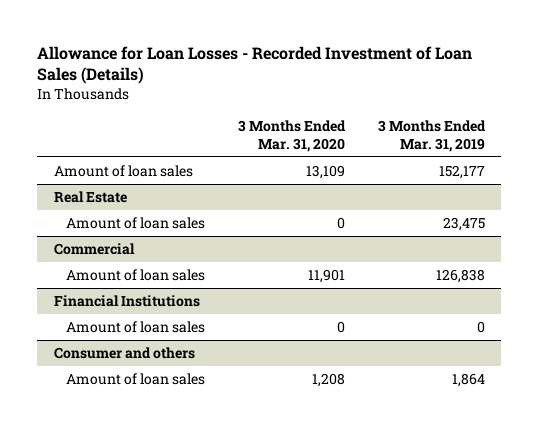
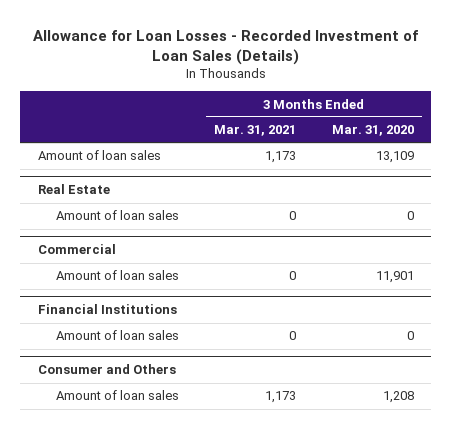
- | 3 Months Ended Mar. 31, 2020 | 3 Months Ended Mar. 31, 2019
+ | 3 Months Ended Mar. 31, 2021 | 3 Months Ended Mar. 31, 2020
- Consumer and others
+ Consumer and Others

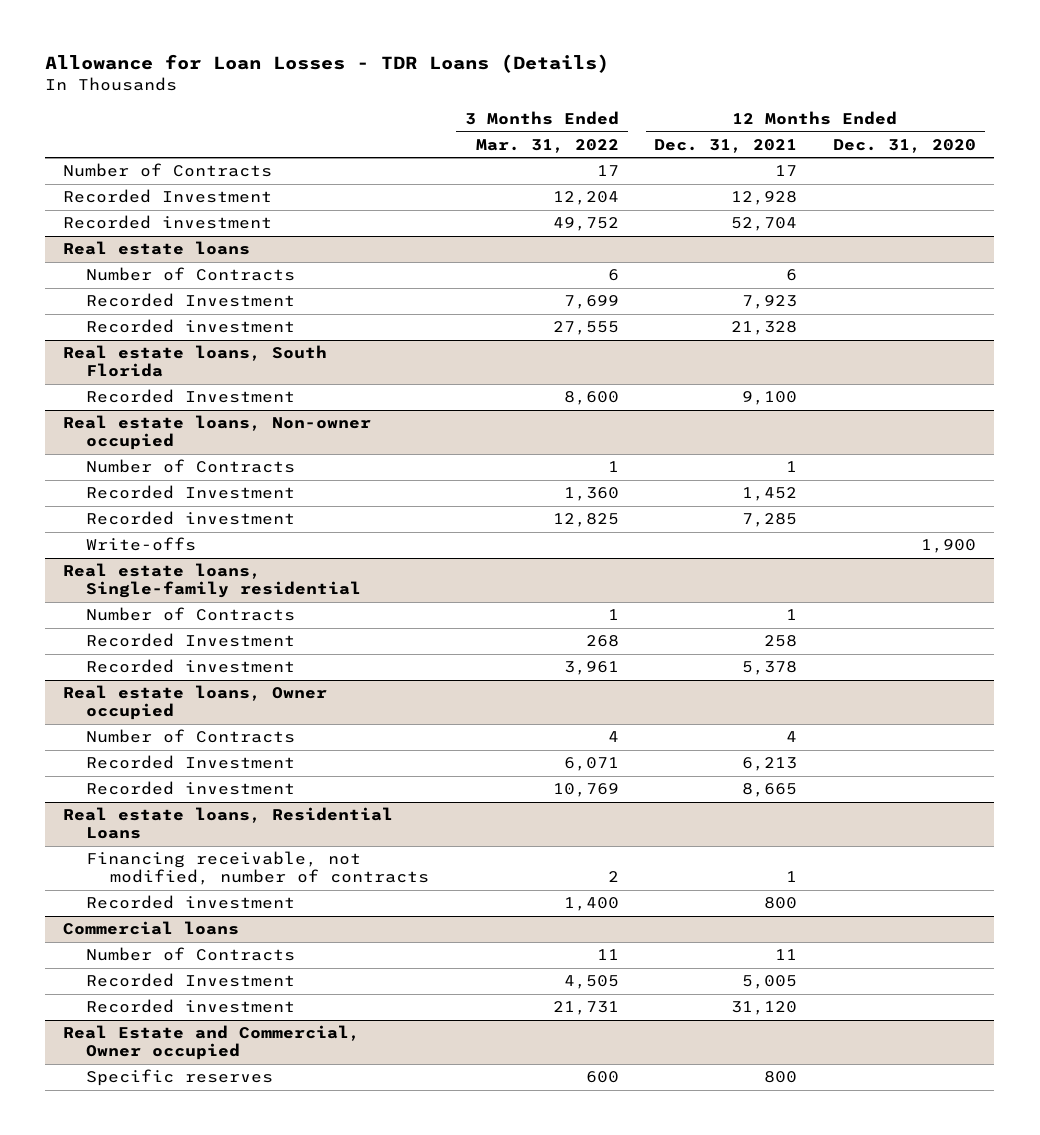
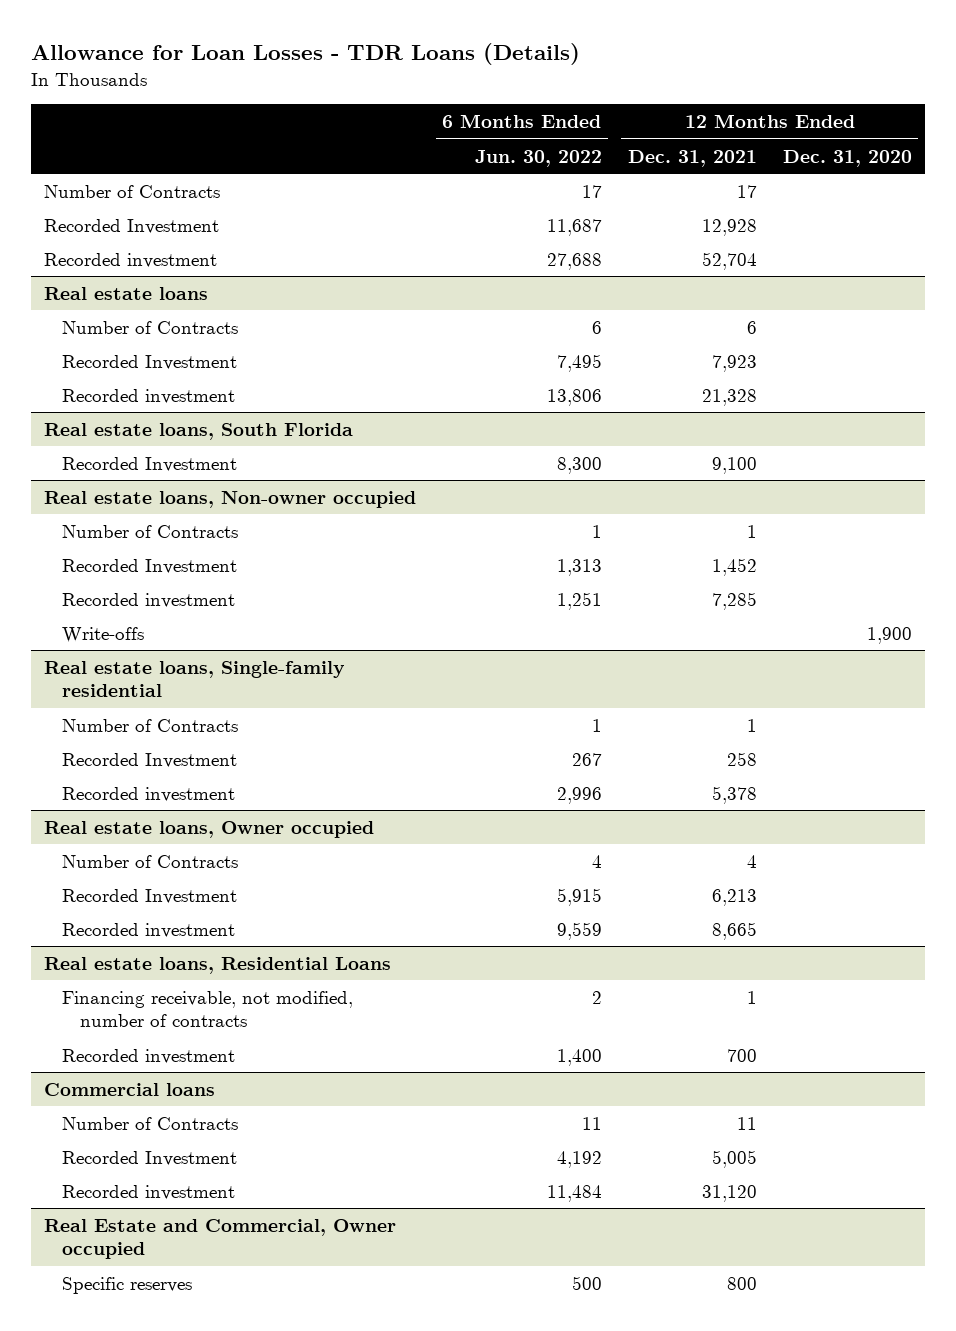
- | 3 Months Ended Mar. 31, 2022 | 12 Months Ended Dec. 31, 2021 | 12 Months Ended Dec. 31, 2020
+ | 6 Months Ended Jun. 30, 2022 | 12 Months Ended Dec. 31, 2021 | 12 Months Ended Dec. 31, 2020
@ Real estate loans, Residential Loans
- Recorded investment | 1,400 | 800 |
+ Recorded investment | 1,400 | 700 |

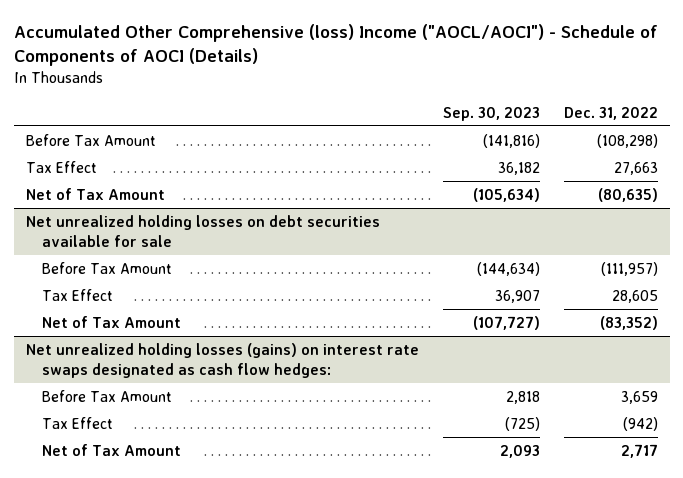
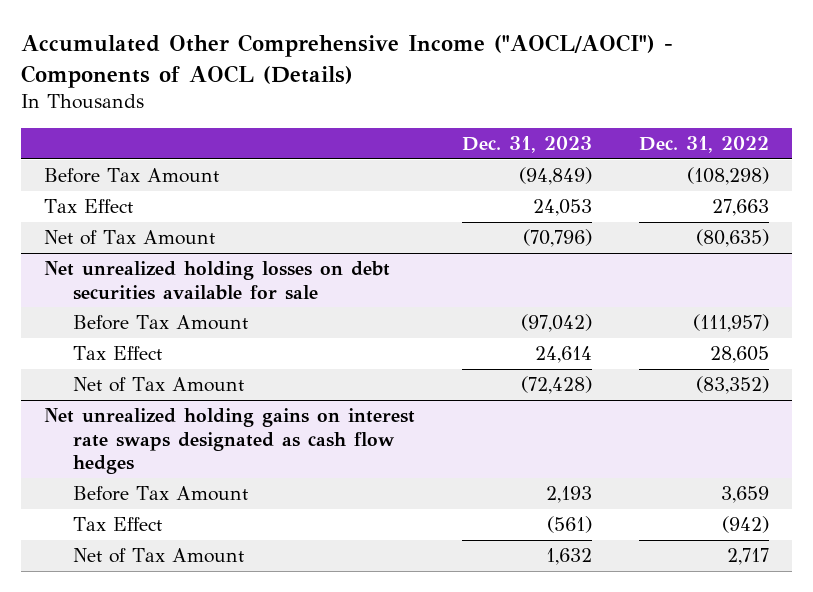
- Accumulated Other Comprehensive (loss) Income ("AOCL/AOCI") - Schedule of Components of AOCI (Details)
+ Accumulated Other Comprehensive Income ("AOCL/AOCI") - Components of AOCL (Details)
- | Sep. 30, 2023 | Dec. 31, 2022
+ | Dec. 31, 2023 | Dec. 31, 2022
- Net unrealized holding losses (gains) on interest rate swaps designated as cash flow hedges:
+ Net unrealized holding gains on interest rate swaps designated as cash flow hedges

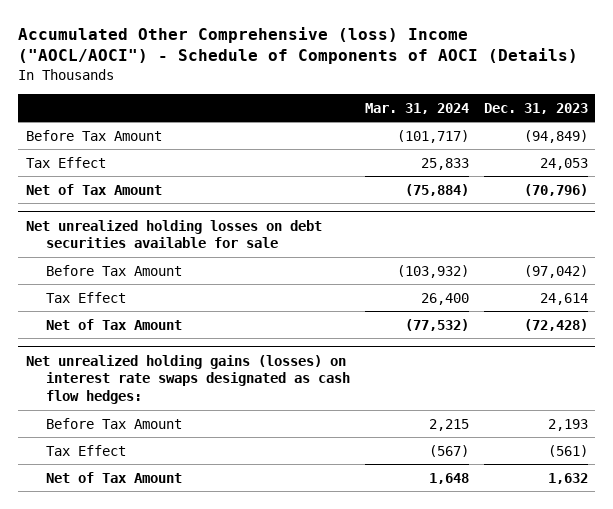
- Accumulated Other Comprehensive Income ("AOCL/AOCI") - Components of AOCL (Details)
+ Accumulated Other Comprehensive (loss) Income ("AOCL/AOCI") - Schedule of Components of AOCI (Details)
- | Dec. 31, 2023 | Dec. 31, 2022
+ | Mar. 31, 2024 | Dec. 31, 2023
- Net unrealized holding gains on interest rate swaps designated as cash flow hedges
+ Net unrealized holding gains (losses) on interest rate swaps designated as cash flow hedges:

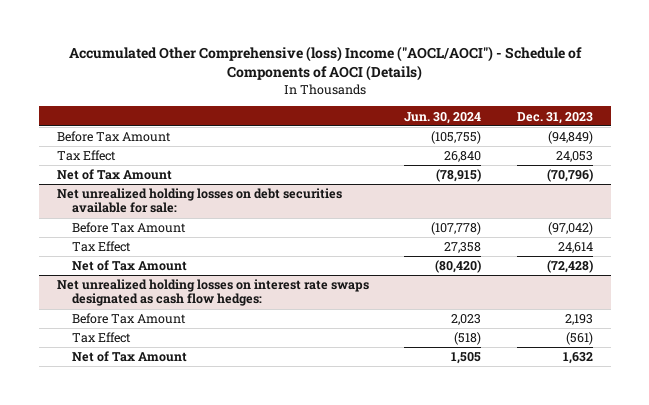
- | Mar. 31, 2024 | Dec. 31, 2023
+ | Jun. 30, 2024 | Dec. 31, 2023
- Net unrealized holding losses on debt securities available for sale
+ Net unrealized holding losses on debt securities available for sale:
- Net unrealized holding gains (losses) on interest rate swaps designated as cash flow hedges:
+ Net unrealized holding losses on interest rate swaps designated as cash flow hedges:

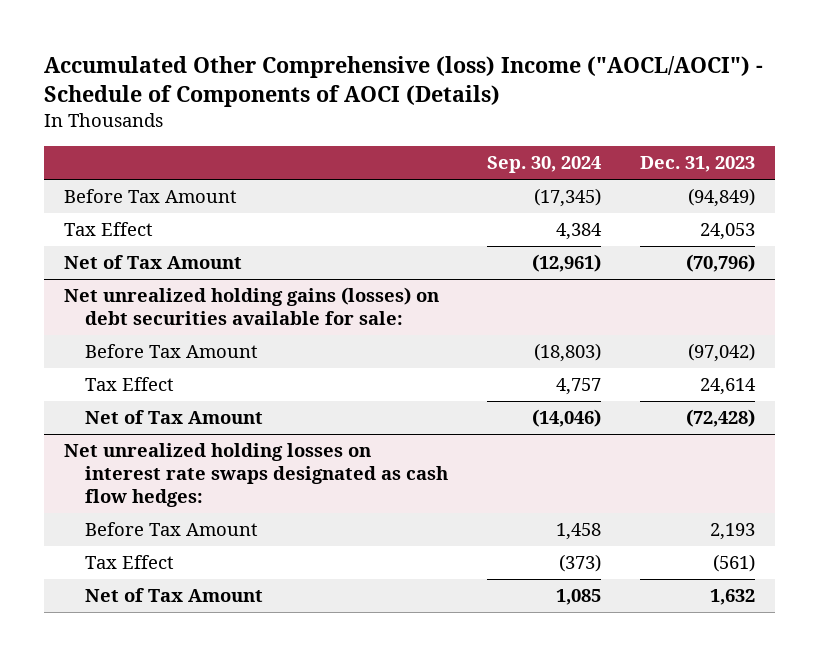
- | Jun. 30, 2024 | Dec. 31, 2023
+ | Sep. 30, 2024 | Dec. 31, 2023
- Net unrealized holding losses on debt securities available for sale:
+ Net unrealized holding gains (losses) on debt securities available for sale:

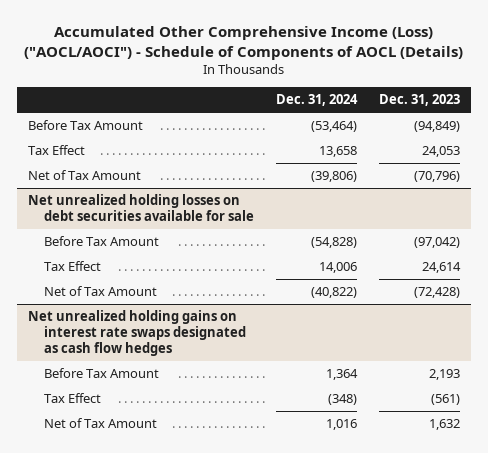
- Accumulated Other Comprehensive (loss) Income ("AOCL/AOCI") - Schedule of Components of AOCI (Details)
+ Accumulated Other Comprehensive Income (Loss) ("AOCL/AOCI") - Schedule of Components of AOCL (Details)
- | Sep. 30, 2024 | Dec. 31, 2023
+ | Dec. 31, 2024 | Dec. 31, 2023
- Net unrealized holding gains (losses) on debt securities available for sale:
+ Net unrealized holding losses on debt securities available for sale
- Net unrealized holding losses on interest rate swaps designated as cash flow hedges:
+ Net unrealized holding gains on interest rate swaps designated as cash flow hedges

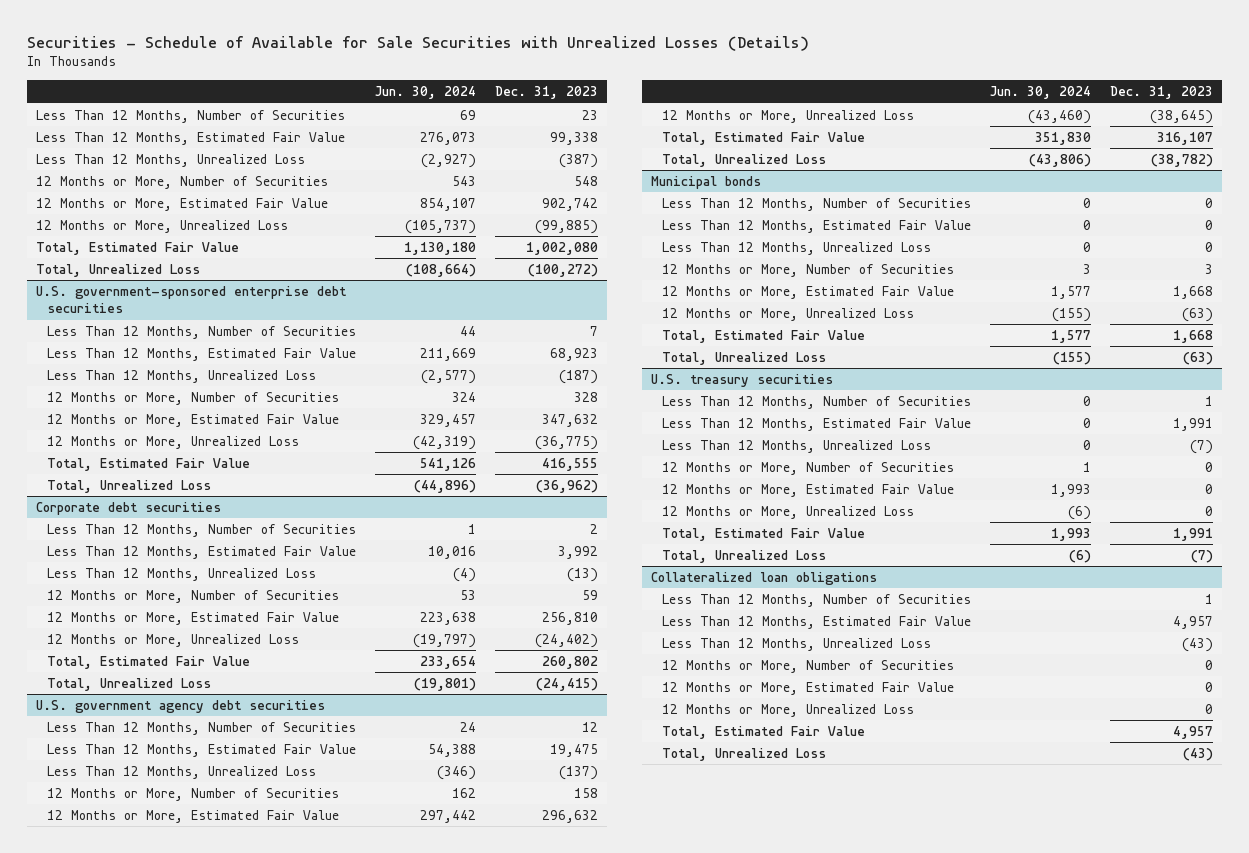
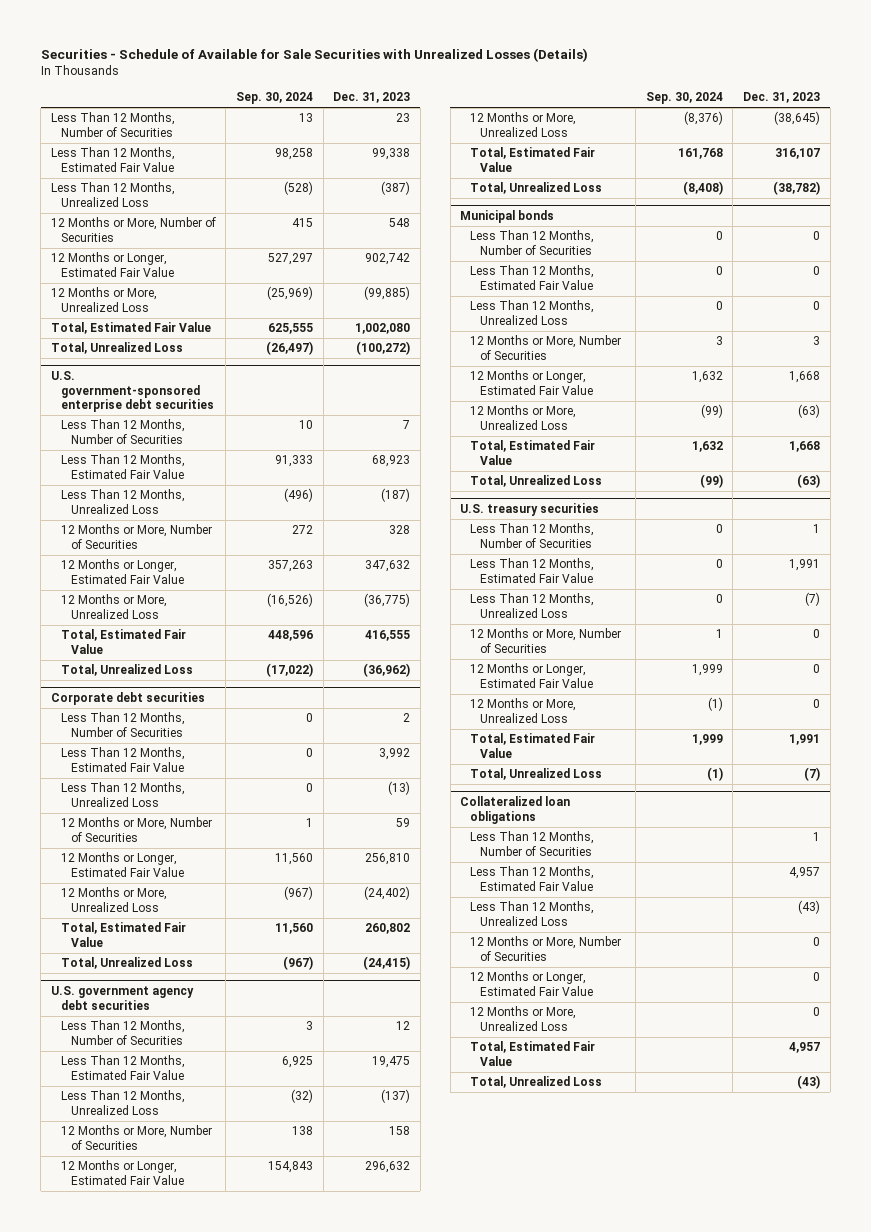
- | Jun. 30, 2024 | Dec. 31, 2023
+ | Sep. 30, 2024 | Dec. 31, 2023
- 12 Months or More, Estimated Fair Value | 854,107 | 902,742
+ 12 Months or Longer, Estimated Fair Value | 527,297 | 902,742
@ U.S. government-sponsored enterprise debt securities
- 12 Months or More, Estimated Fair Value | 329,457 | 347,632
+ 12 Months or Longer, Estimated Fair Value | 357,263 | 347,632
@ Corporate debt securities
- 12 Months or More, Estimated Fair Value | 223,638 | 256,810
+ 12 Months or Longer, Estimated Fair Value | 11,560 | 256,810
@ U.S. government agency debt securities
- 12 Months or More, Estimated Fair Value | 297,442 | 296,632
+ 12 Months or Longer, Estimated Fair Value | 154,843 | 296,632
@ Municipal bonds
- 12 Months or More, Estimated Fair Value | 1,577 | 1,668
+ 12 Months or Longer, Estimated Fair Value | 1,632 | 1,668
@ U.S. treasury securities
- 12 Months or More, Estimated Fair Value | 1,993 | 0
+ 12 Months or Longer, Estimated Fair Value | 1,999 | 0
@ Collateralized loan obligations
- 12 Months or More, Estimated Fair Value | | 0
+ 12 Months or Longer, Estimated Fair Value | | 0

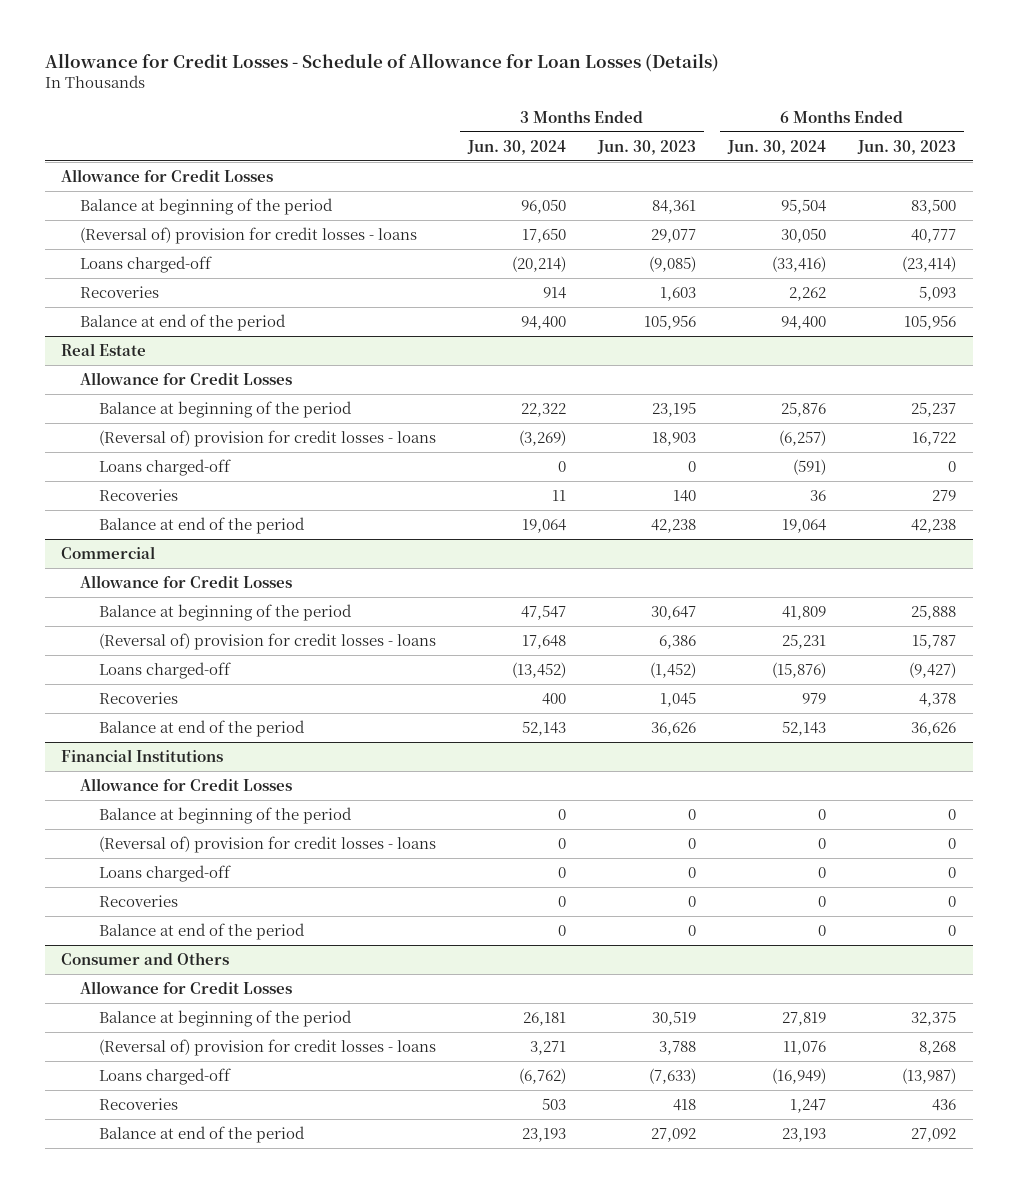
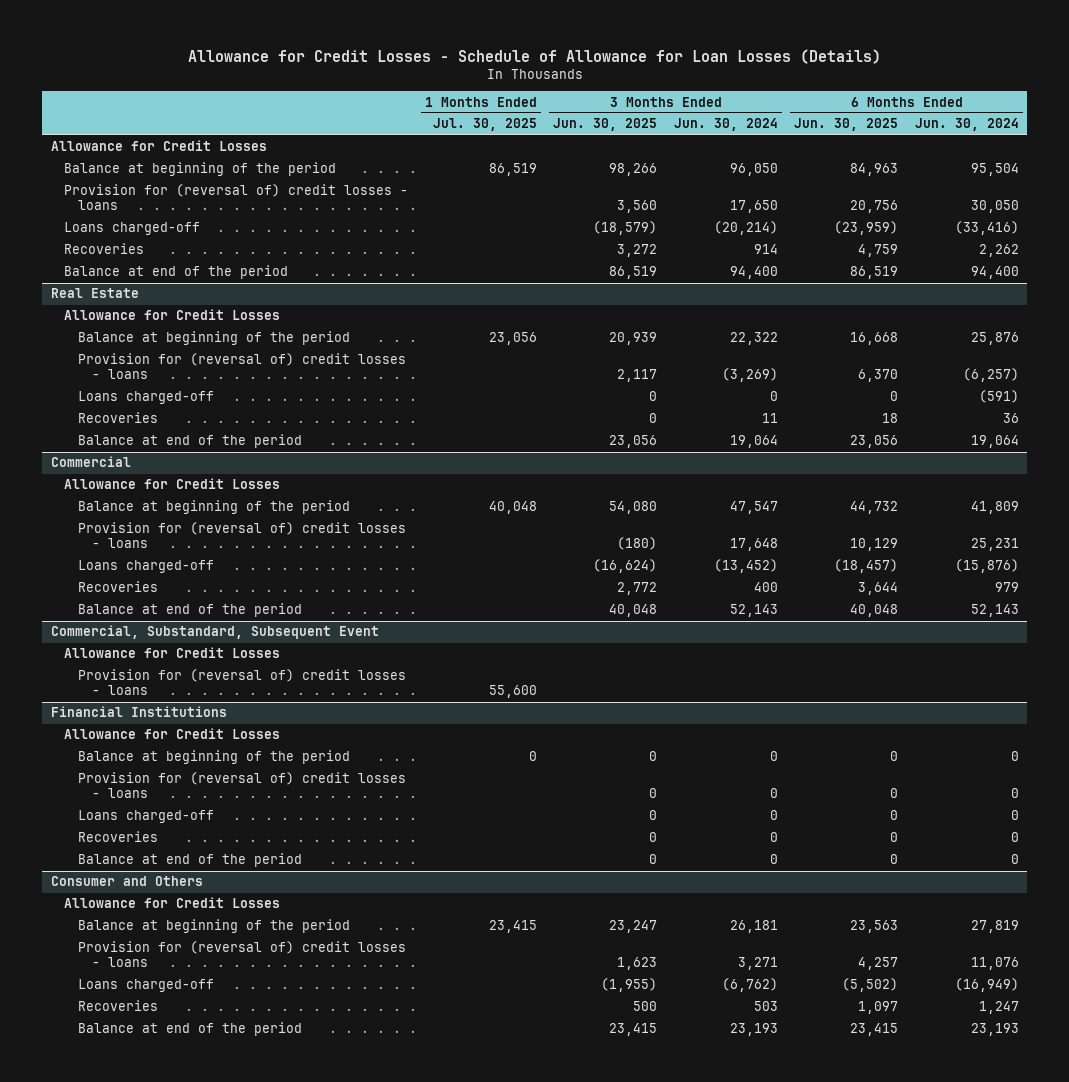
- | 3 Months Ended Jun. 30, 2024 | 3 Months Ended Jun. 30, 2023 | 6 Months Ended Jun. 30, 2024 | 6 Months Ended Jun. 30, 2023
+ | 1 Months Ended Jul. 30, 2025 | 3 Months Ended Jun. 30, 2025 | 3 Months Ended Jun. 30, 2024 | 6 Months Ended Jun. 30, 2025 | 6 Months Ended Jun. 30, 2024
- (Reversal of) provision for credit losses - loans | 17,650 | 29,077 | 30,050 | 40,777
+ Provision for (reversal of) credit losses - loans | | 3,560 | 17,650 | 20,756 | 30,050
@ Real Estate
- (Reversal of) provision for credit losses - loans | (3,269) | 18,903 | (6,257) | 16,722
+ Provision for (reversal of) credit losses - loans | | 2,117 | (3,269) | 6,370 | (6,257)
@ Commercial
- (Reversal of) provision for credit losses - loans | 17,648 | 6,386 | 25,231 | 15,787
+ Provision for (reversal of) credit losses - loans | | (180) | 17,648 | 10,129 | 25,231
+ Commercial, Substandard, Subsequent Event
+ Allowance for Credit Losses
+ Provision for (reversal of) credit losses - loans | 55,600 | | | |
@ Financial Institutions
- (Reversal of) provision for credit losses - loans | 0 | 0 | 0 | 0
+ Provision for (reversal of) credit losses - loans | | 0 | 0 | 0 | 0
@ Consumer and Others
- (Reversal of) provision for credit losses - loans | 3,271 | 3,788 | 11,076 | 8,268
+ Provision for (reversal of) credit losses - loans | | 1,623 | 3,271 | 4,257 | 11,076

